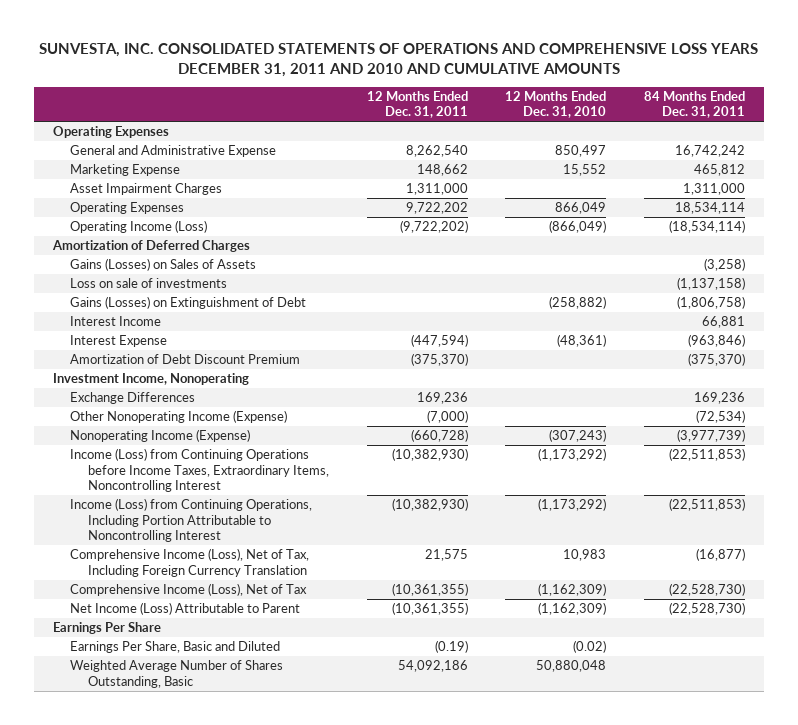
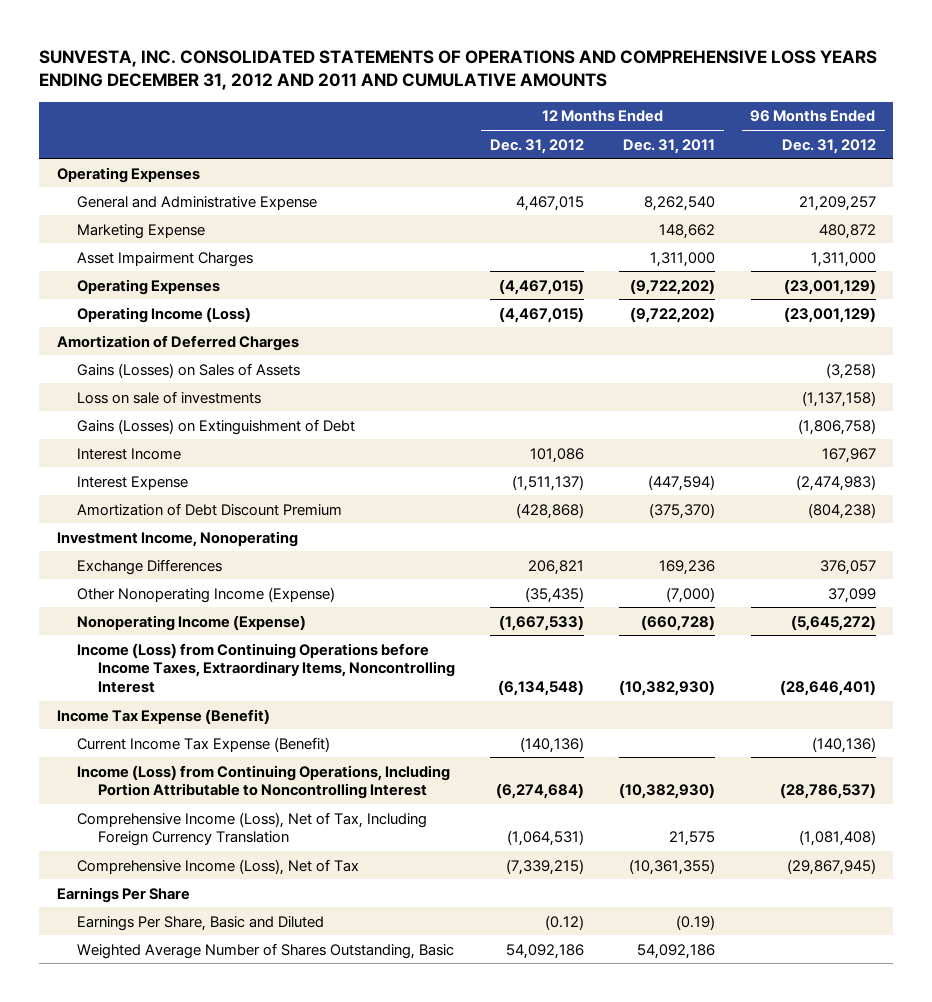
- SUNVESTA, INC. CONSOLIDATED STATEMENTS OF OPERATIONS AND COMPREHENSIVE LOSS YEARS DECEMBER 31, 2011 AND 2010 AND CUMULATIVE AMOUNTS
+ SUNVESTA, INC. CONSOLIDATED STATEMENTS OF OPERATIONS AND COMPREHENSIVE LOSS YEARS ENDING DECEMBER 31, 2012 AND 2011 AND CUMULATIVE AMOUNTS
- | 12 Months Ended Dec. 31, 2011 | 12 Months Ended Dec. 31, 2010 | 84 Months Ended Dec. 31, 2011
+ | 12 Months Ended Dec. 31, 2012 | 12 Months Ended Dec. 31, 2011 | 96 Months Ended Dec. 31, 2012
- Operating Expenses | 9,722,202 | 866,049 | 18,534,114
+ Operating Expenses | (4,467,015) | (9,722,202) | (23,001,129)
+ Income Tax Expense (Benefit)
+ Current Income Tax Expense (Benefit) | (140,136) | | (140,136)
- Net Income (Loss) Attributable to Parent | (10,361,355) | (1,162,309) | (22,528,730)

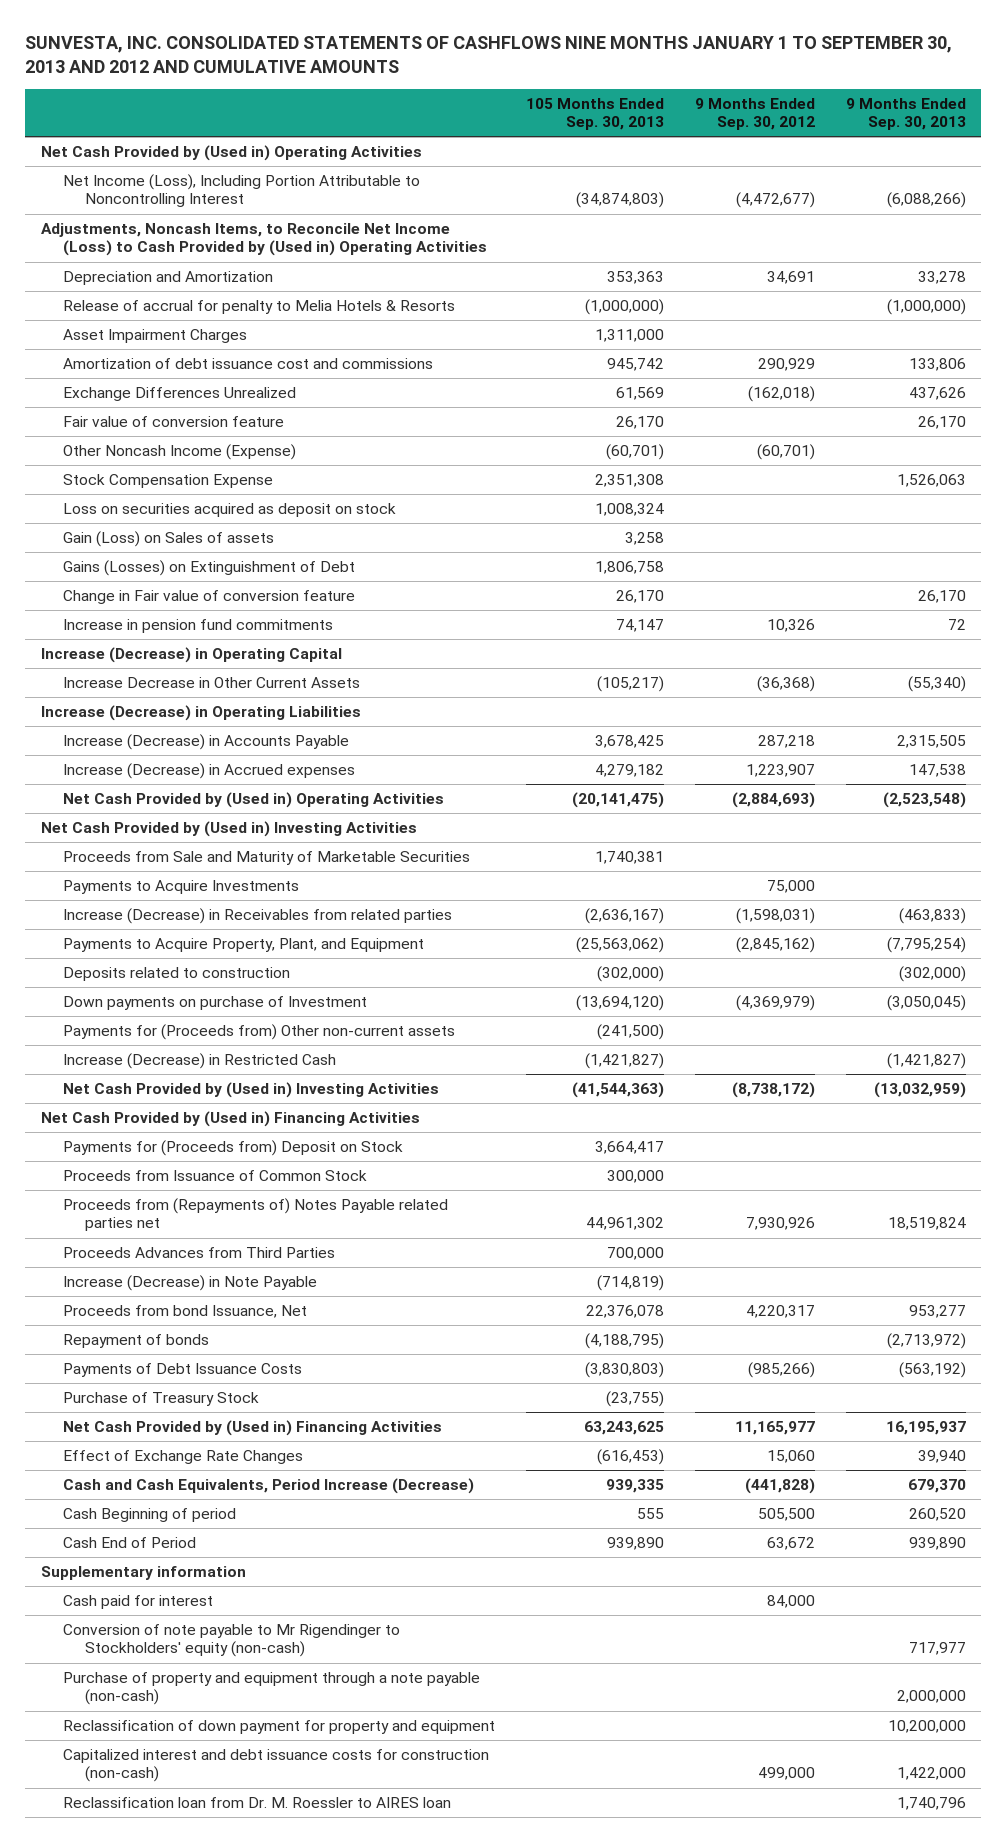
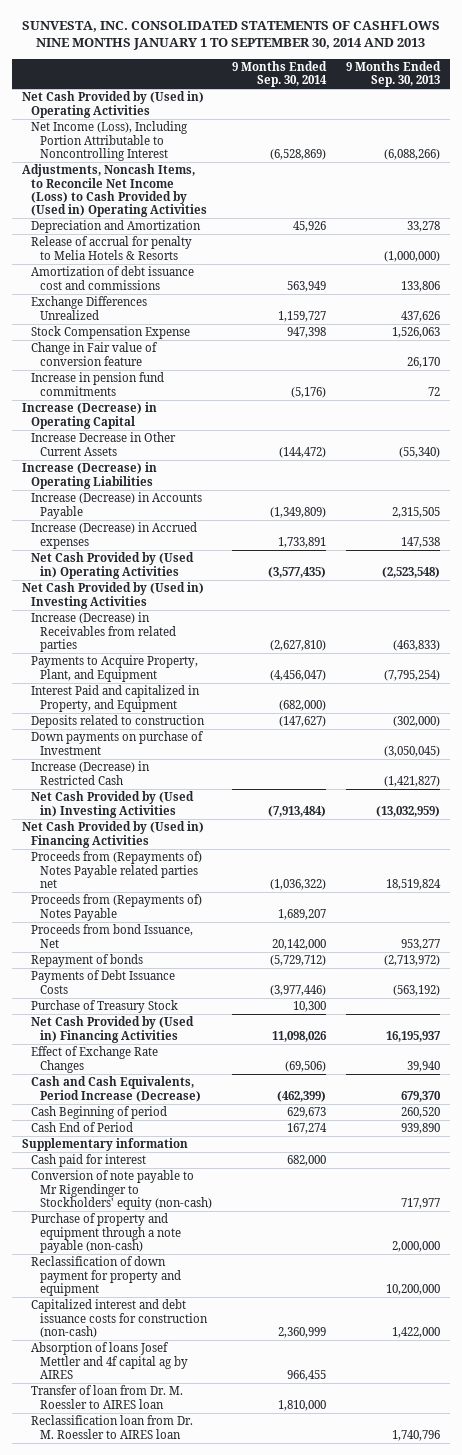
- SUNVESTA, INC. CONSOLIDATED STATEMENTS OF CASHFLOWS NINE MONTHS JANUARY 1 TO SEPTEMBER 30, 2013 AND 2012 AND CUMULATIVE AMOUNTS
+ SUNVESTA, INC. CONSOLIDATED STATEMENTS OF CASHFLOWS NINE MONTHS JANUARY 1 TO SEPTEMBER 30, 2014 AND 2013
- | 105 Months Ended Sep. 30, 2013 | 9 Months Ended Sep. 30, 2012 | 9 Months Ended Sep. 30, 2013
+ | 9 Months Ended Sep. 30, 2014 | 9 Months Ended Sep. 30, 2013
- Asset Impairment Charges | 1,311,000 | |
- Fair value of conversion feature | 26,170 | | 26,170
- Other Noncash Income (Expense) | (60,701) | (60,701) |
- Loss on securities acquired as deposit on stock | 1,008,324 | |
- Gain (Loss) on Sales of assets | 3,258 | |
- Gains (Losses) on Extinguishment of Debt | 1,806,758 | |
- Proceeds from Sale and Maturity of Marketable Securities | 1,740,381 | |
- Payments to Acquire Investments | | 75,000 |
+ Interest Paid and capitalized in Property, and Equipment | (682,000) |
- Payments for (Proceeds from) Other non-current assets | (241,500) | |
- Payments for (Proceeds from) Deposit on Stock | 3,664,417 | |
- Proceeds from Issuance of Common Stock | 300,000 | |
- Proceeds Advances from Third Parties | 700,000 | |
- Increase (Decrease) in Note Payable | (714,819) | |
+ Proceeds from (Repayments of) Notes Payable | 1,689,207 |
+ Absorption of loans Josef Mettler and 4f capital ag by AIRES | 966,455 |
+ Transfer of loan from Dr. M. Roessler to AIRES loan | 1,810,000 |

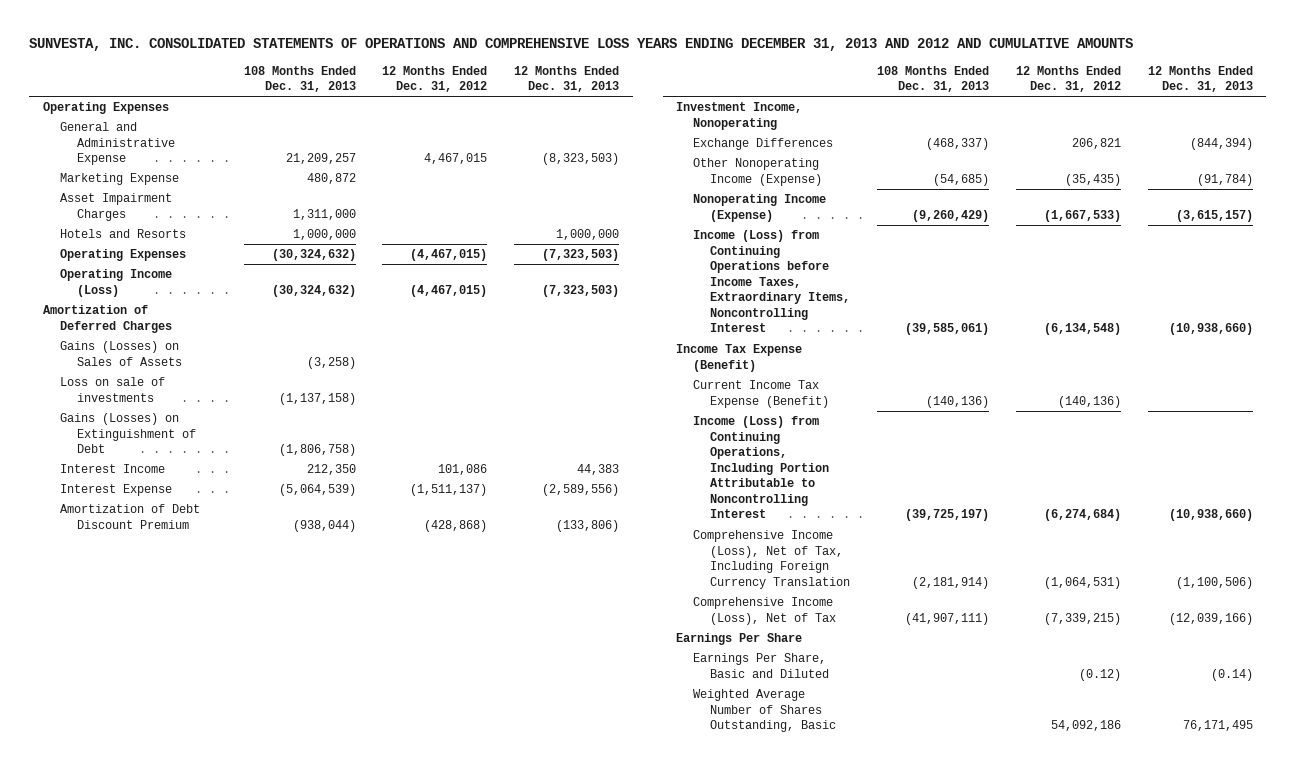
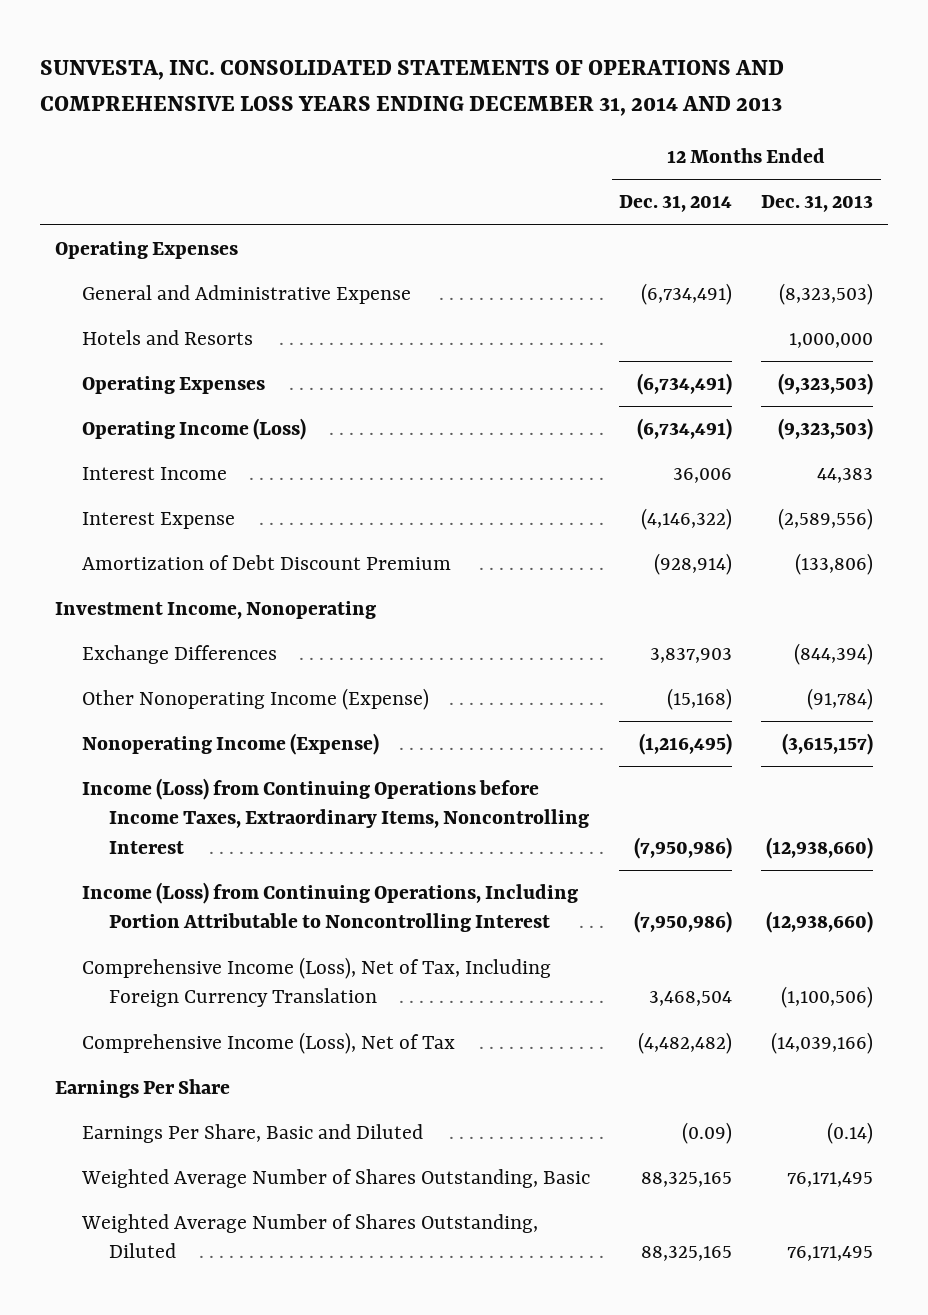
- SUNVESTA, INC. CONSOLIDATED STATEMENTS OF OPERATIONS AND COMPREHENSIVE LOSS YEARS ENDING DECEMBER 31, 2013 AND 2012 AND CUMULATIVE AMOUNTS
+ SUNVESTA, INC. CONSOLIDATED STATEMENTS OF OPERATIONS AND COMPREHENSIVE LOSS YEARS ENDING DECEMBER 31, 2014 AND 2013
- | 108 Months Ended Dec. 31, 2013 | 12 Months Ended Dec. 31, 2012 | 12 Months Ended Dec. 31, 2013
+ | 12 Months Ended Dec. 31, 2014 | 12 Months Ended Dec. 31, 2013
- Marketing Expense | 480,872 | |
- Asset Impairment Charges | 1,311,000 | |
- Operating Expenses | (30,324,632) | (4,467,015) | (7,323,503)
- Operating Income (Loss) | (30,324,632) | (4,467,015) | (7,323,503)
- Amortization of Deferred Charges
- Gains (Losses) on Sales of Assets | (3,258) | |
- Loss on sale of investments | (1,137,158) | |
- Gains (Losses) on Extinguishment of Debt | (1,806,758) | |
+ Operating Expenses | (6,734,491) | (9,323,503)
+ Operating Income (Loss) | (6,734,491) | (9,323,503)
- Income (Loss) from Continuing Operations before Income Taxes, Extraordinary Items, Noncontrolling Interest | (39,585,061) | (6,134,548) | (10,938,660)
- Income Tax Expense (Benefit)
- Current Income Tax Expense (Benefit) | (140,136) | (140,136) |
- Income (Loss) from Continuing Operations, Including Portion Attributable to Noncontrolling Interest | (39,725,197) | (6,274,684) | (10,938,660)
+ Income (Loss) from Continuing Operations before Income Taxes, Extraordinary Items, Noncontrolling Interest | (7,950,986) | (12,938,660)
+ Income (Loss) from Continuing Operations, Including Portion Attributable to Noncontrolling Interest | (7,950,986) | (12,938,660)
- Comprehensive Income (Loss), Net of Tax | (41,907,111) | (7,339,215) | (12,039,166)
+ Comprehensive Income (Loss), Net of Tax | (4,482,482) | (14,039,166)
+ Weighted Average Number of Shares Outstanding, Diluted | 88,325,165 | 76,171,495

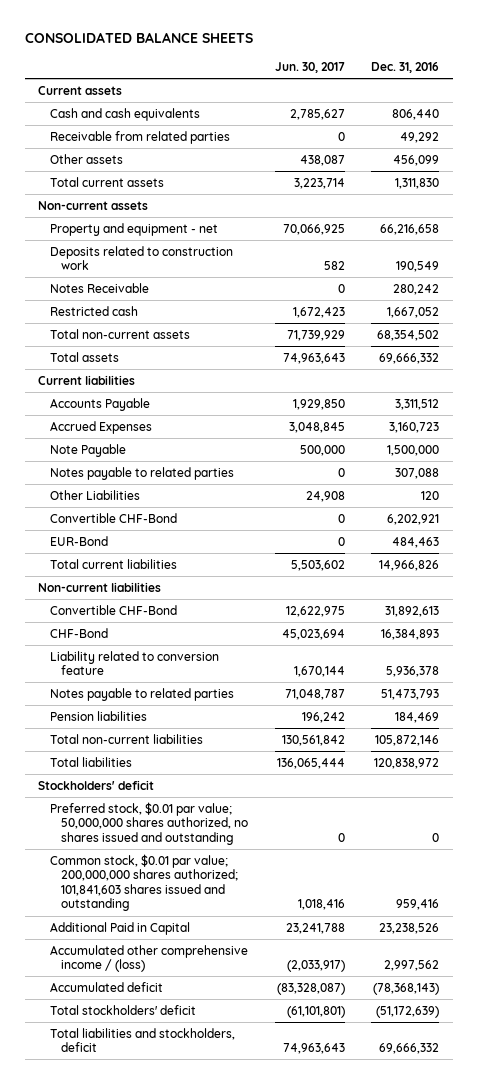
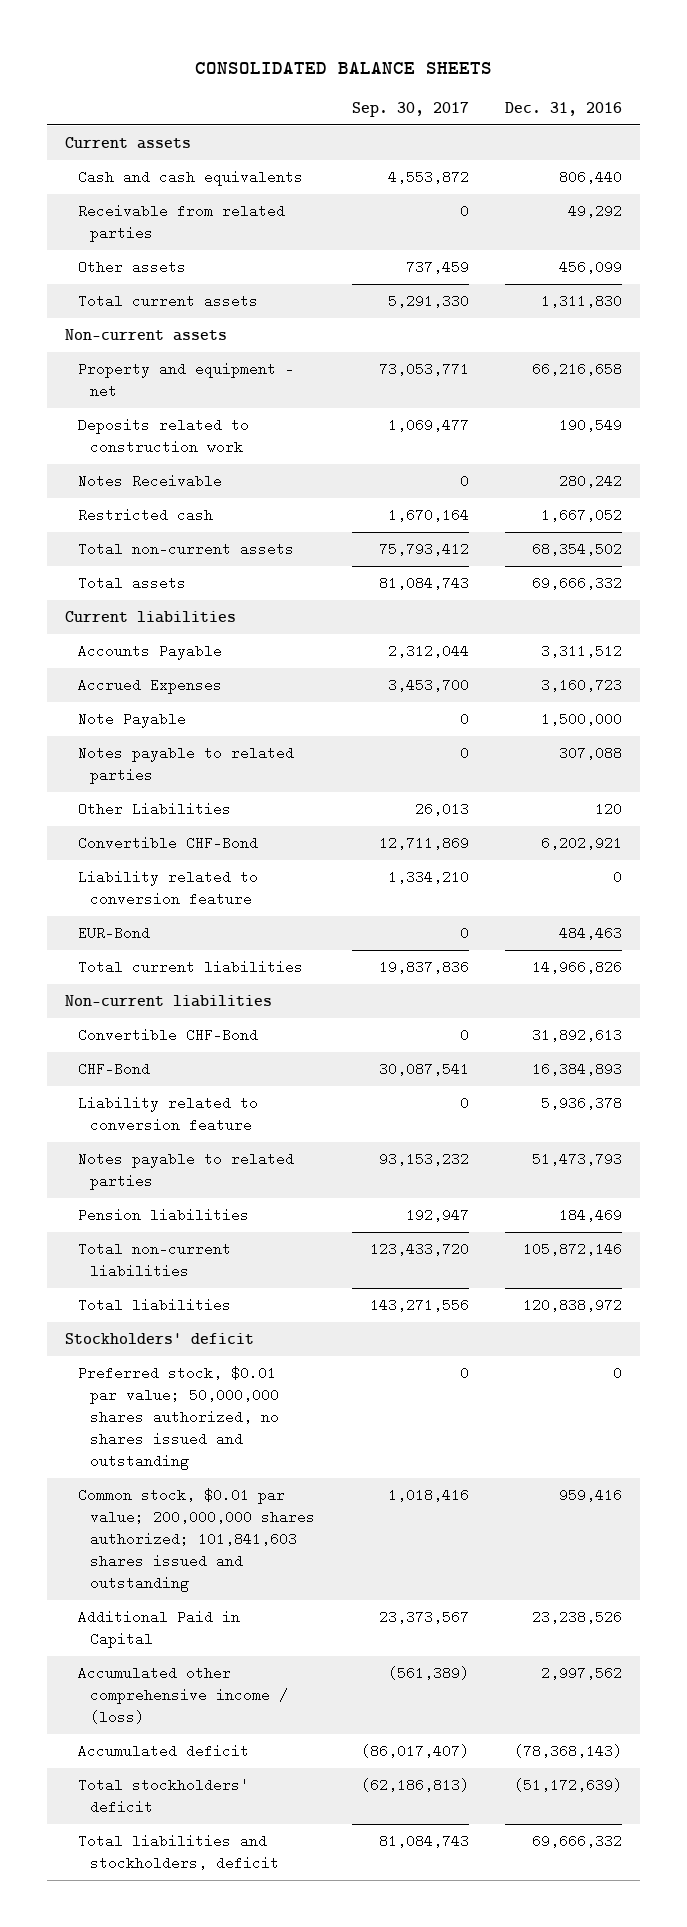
- | Jun. 30, 2017 | Dec. 31, 2016
+ | Sep. 30, 2017 | Dec. 31, 2016
+ Liability related to conversion feature | 1,334,210 | 0

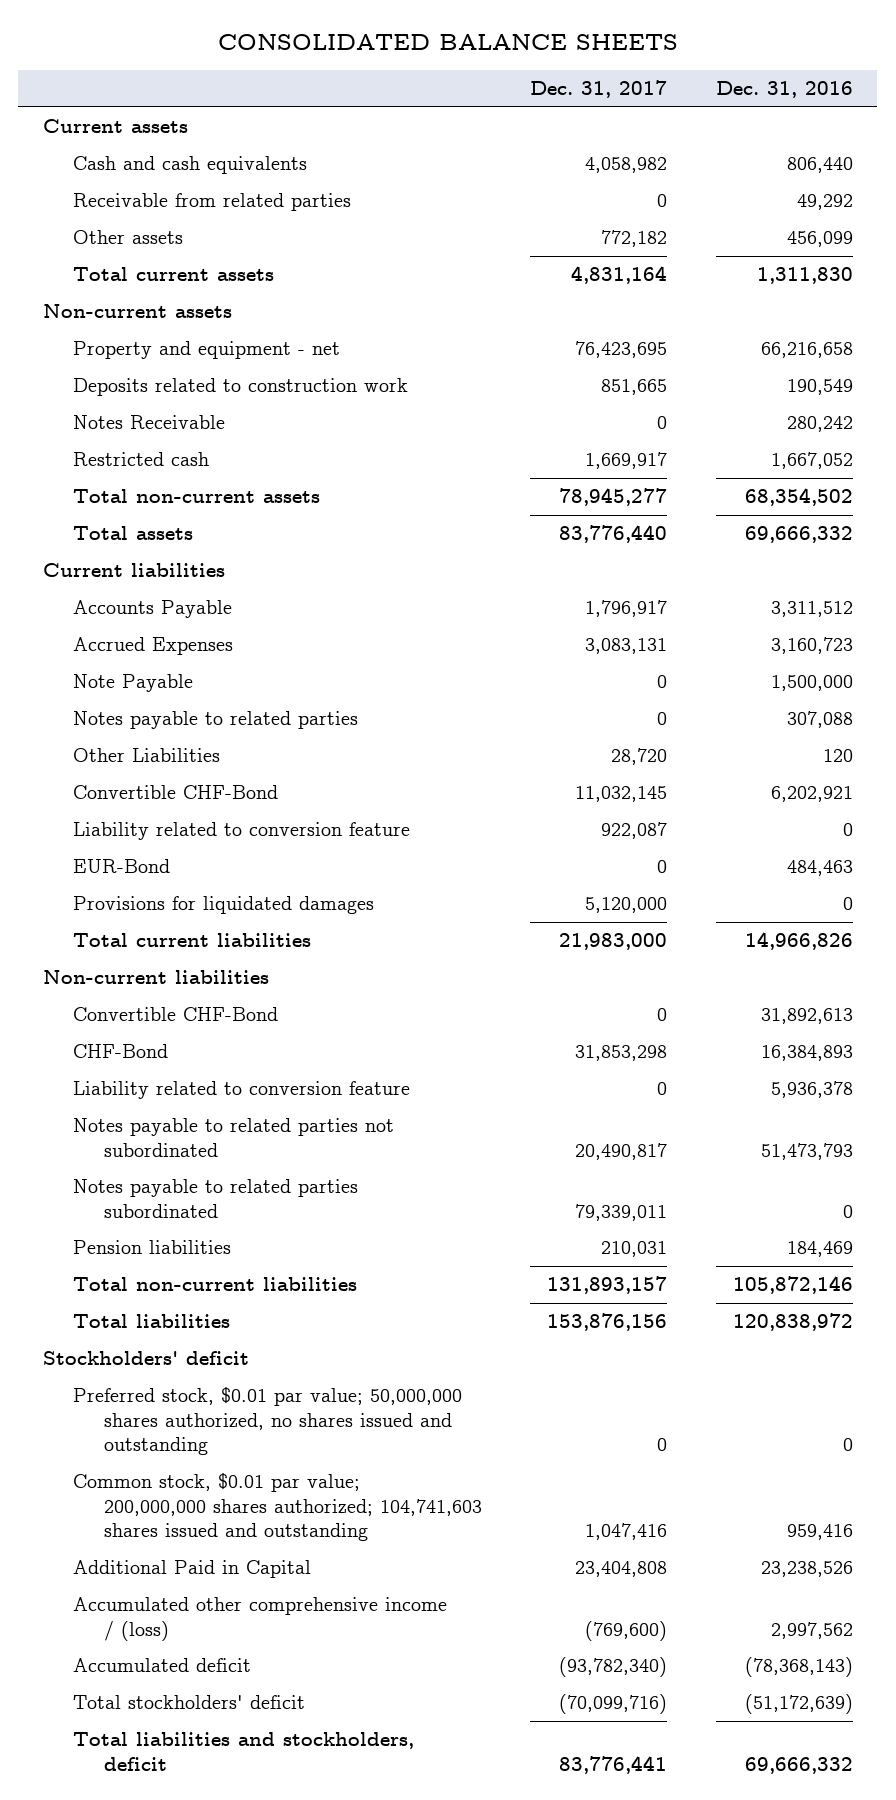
- | Sep. 30, 2017 | Dec. 31, 2016
+ | Dec. 31, 2017 | Dec. 31, 2016
+ Provisions for liquidated damages | 5,120,000 | 0
- Notes payable to related parties | 93,153,232 | 51,473,793
+ Notes payable to related parties not subordinated | 20,490,817 | 51,473,793
+ Notes payable to related parties subordinated | 79,339,011 | 0
- Common stock, $0.01 par value; 200,000,000 shares authorized; 101,841,603 shares issued and outstanding | 1,018,416 | 959,416
+ Common stock, $0.01 par value; 200,000,000 shares authorized; 104,741,603 shares issued and outstanding | 1,047,416 | 959,416

